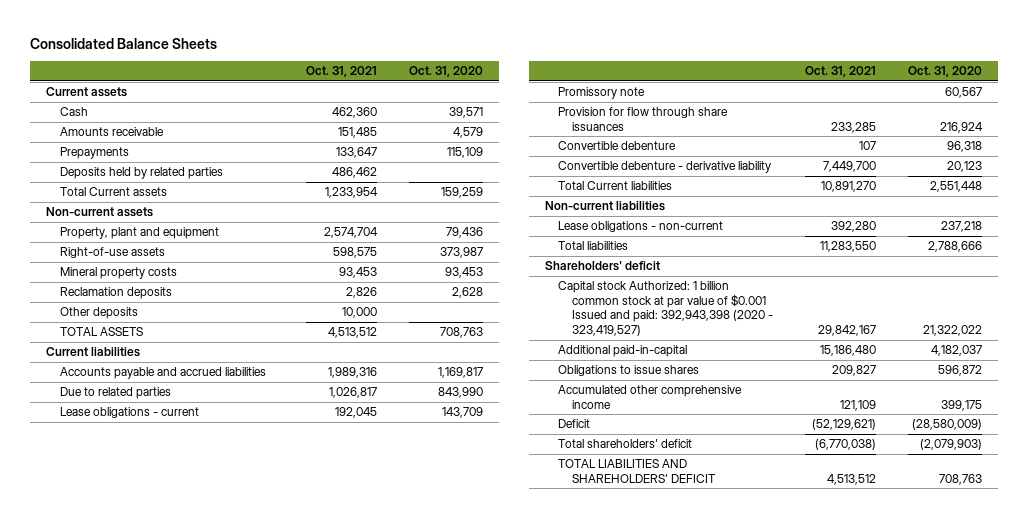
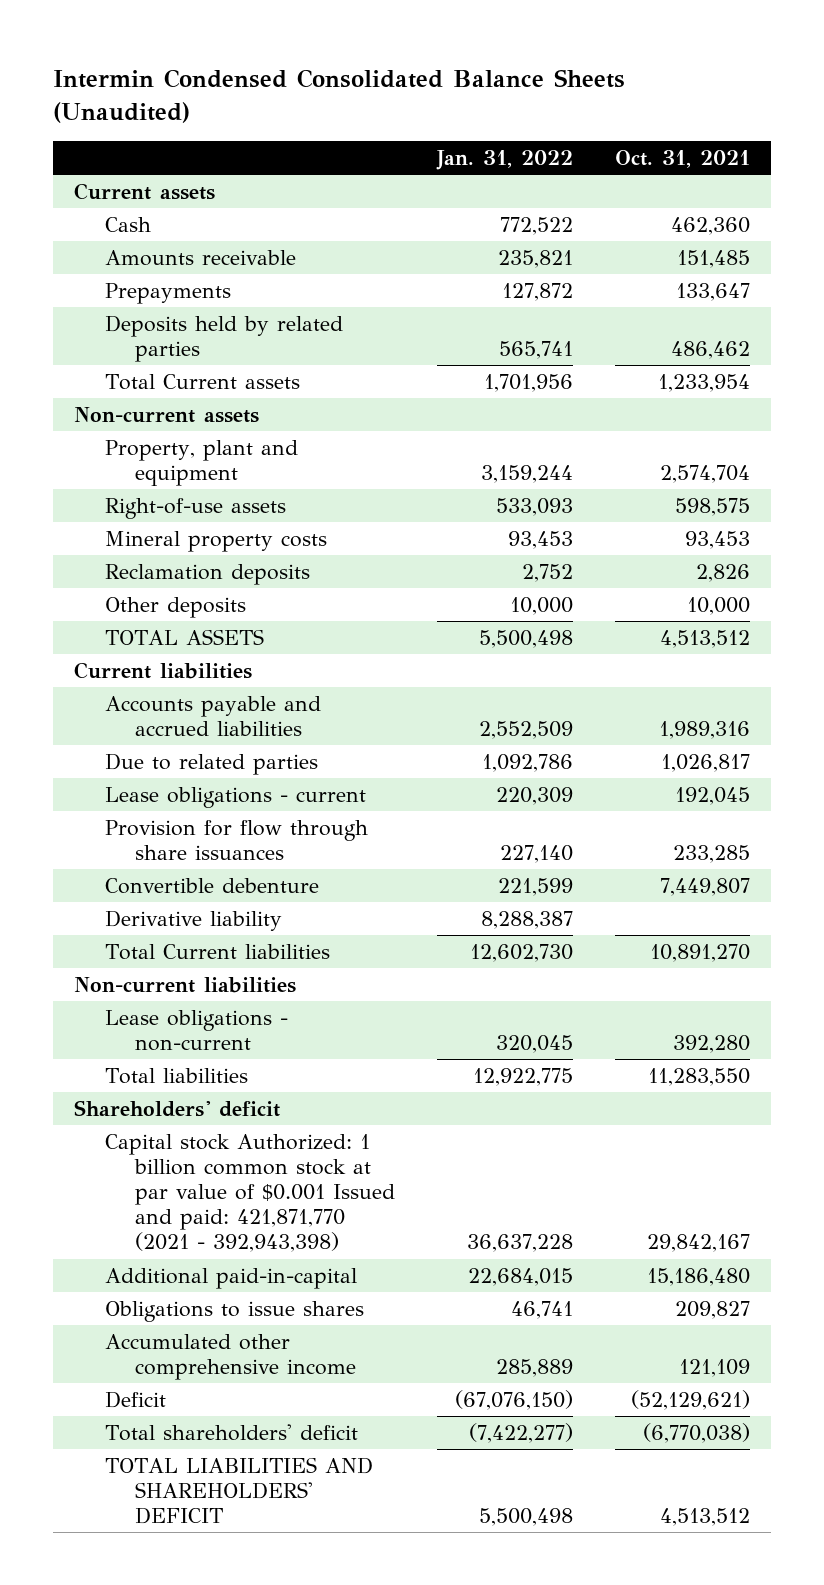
- Consolidated Balance Sheets
+ Intermin Condensed Consolidated Balance Sheets (Unaudited)
- | Oct. 31, 2021 | Oct. 31, 2020
+ | Jan. 31, 2022 | Oct. 31, 2021
- Promissory note | | 60,567
- Convertible debenture | 107 | 96,318
- Convertible debenture - derivative liability | 7,449,700 | 20,123
+ Convertible debenture | 221,599 | 7,449,807
+ Derivative liability | 8,288,387 |
- Capital stock Authorized: 1 billion common stock at par value of $0.001 Issued and paid: 392,943,398 (2020 - 323,419,527) | 29,842,167 | 21,322,022
+ Capital stock Authorized: 1 billion common stock at par value of $0.001 Issued and paid: 421,871,770 (2021 - 392,943,398) | 36,637,228 | 29,842,167

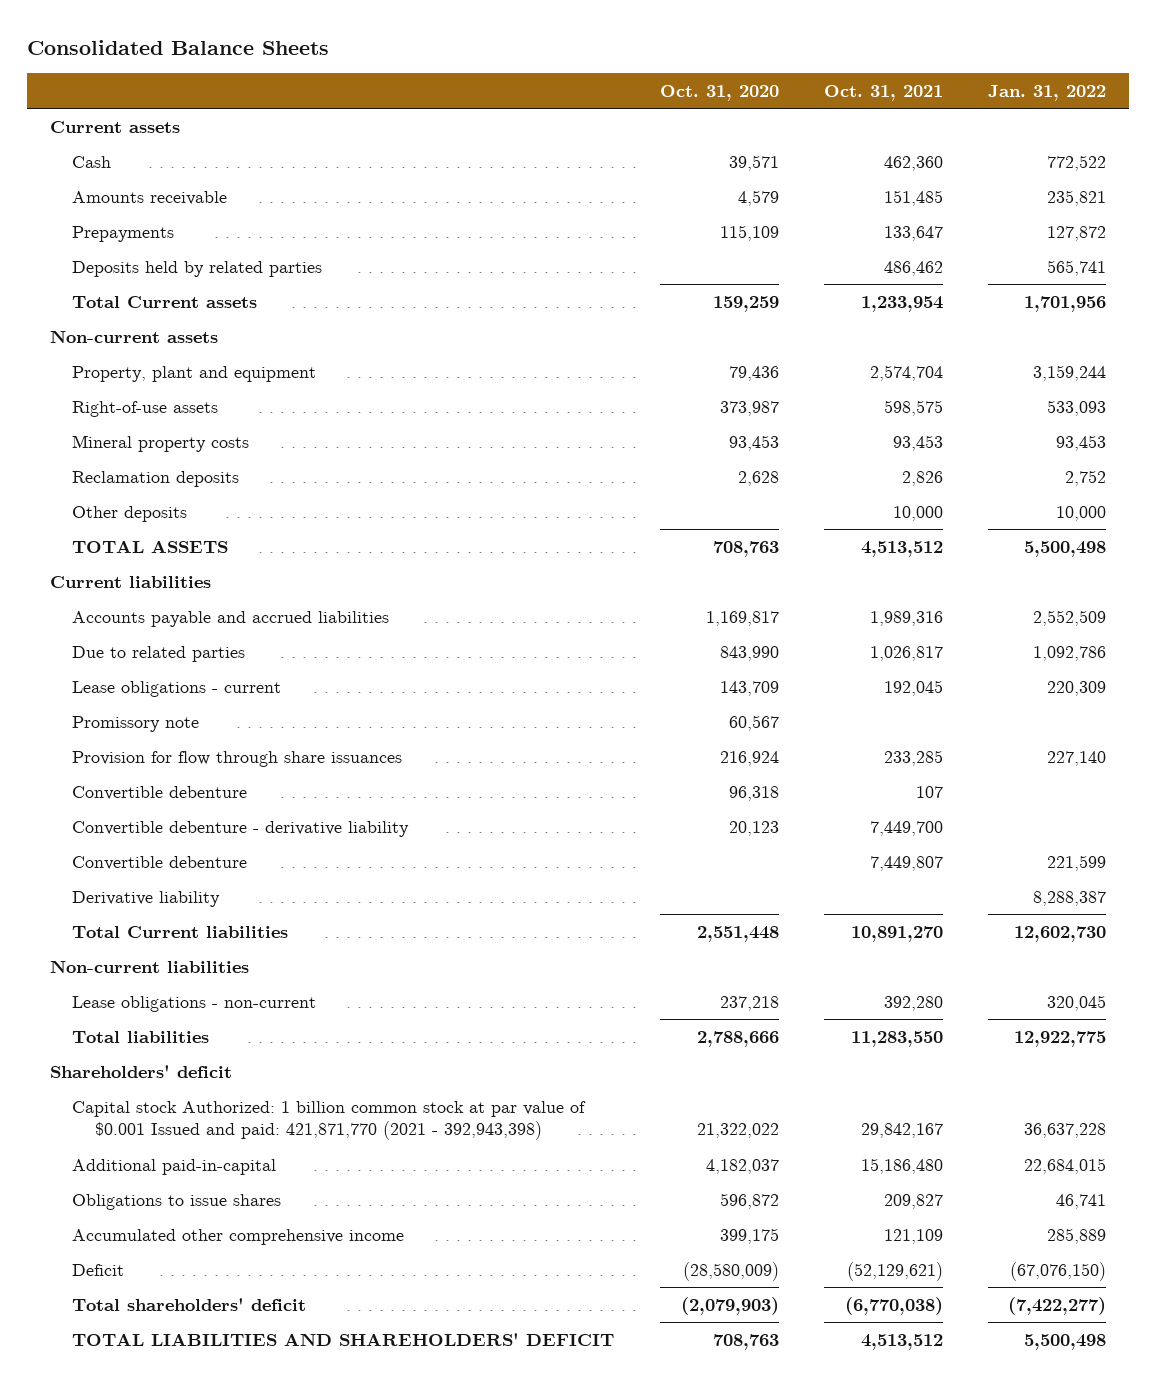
- Intermin Condensed Consolidated Balance Sheets (Unaudited)
+ Consolidated Balance Sheets
- | Jan. 31, 2022 | Oct. 31, 2021
+ | Oct. 31, 2020 | Oct. 31, 2021 | Jan. 31, 2022
+ Promissory note | 60,567 | |
+ Convertible debenture | 96,318 | 107 |
+ Convertible debenture - derivative liability | 20,123 | 7,449,700 |

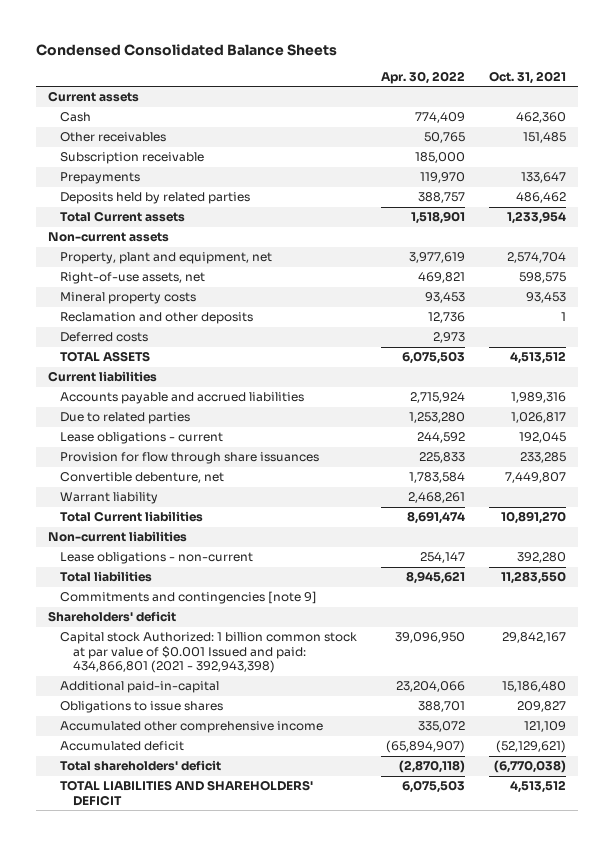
- Consolidated Balance Sheets
+ Condensed Consolidated Balance Sheets
- | Oct. 31, 2020 | Oct. 31, 2021 | Jan. 31, 2022
+ | Apr. 30, 2022 | Oct. 31, 2021
- Amounts receivable | 4,579 | 151,485 | 235,821
+ Other receivables | 50,765 | 151,485
+ Subscription receivable | 185,000 |
- Property, plant and equipment | 79,436 | 2,574,704 | 3,159,244
- Right-of-use assets | 373,987 | 598,575 | 533,093
+ Property, plant and equipment, net | 3,977,619 | 2,574,704
+ Right-of-use assets, net | 469,821 | 598,575
- Reclamation deposits | 2,628 | 2,826 | 2,752
- Other deposits | | 10,000 | 10,000
+ Reclamation and other deposits | 12,736 | 1
+ Deferred costs | 2,973 |
- Promissory note | 60,567 | |
- Convertible debenture | 96,318 | 107 |
- Convertible debenture - derivative liability | 20,123 | 7,449,700 |
- Convertible debenture | | 7,449,807 | 221,599
- Derivative liability | | | 8,288,387
+ Convertible debenture, net | 1,783,584 | 7,449,807
+ Warrant liability | 2,468,261 |
+ Commitments and contingencies [note 9]
- Capital stock Authorized: 1 billion common stock at par value of $0.001 Issued and paid: 421,871,770 (2021 - 392,943,398) | 21,322,022 | 29,842,167 | 36,637,228
+ Capital stock Authorized: 1 billion common stock at par value of $0.001 Issued and paid: 434,866,801 (2021 - 392,943,398) | 39,096,950 | 29,842,167
- Deficit | (28,580,009) | (52,129,621) | (67,076,150)
+ Accumulated deficit | (65,894,907) | (52,129,621)

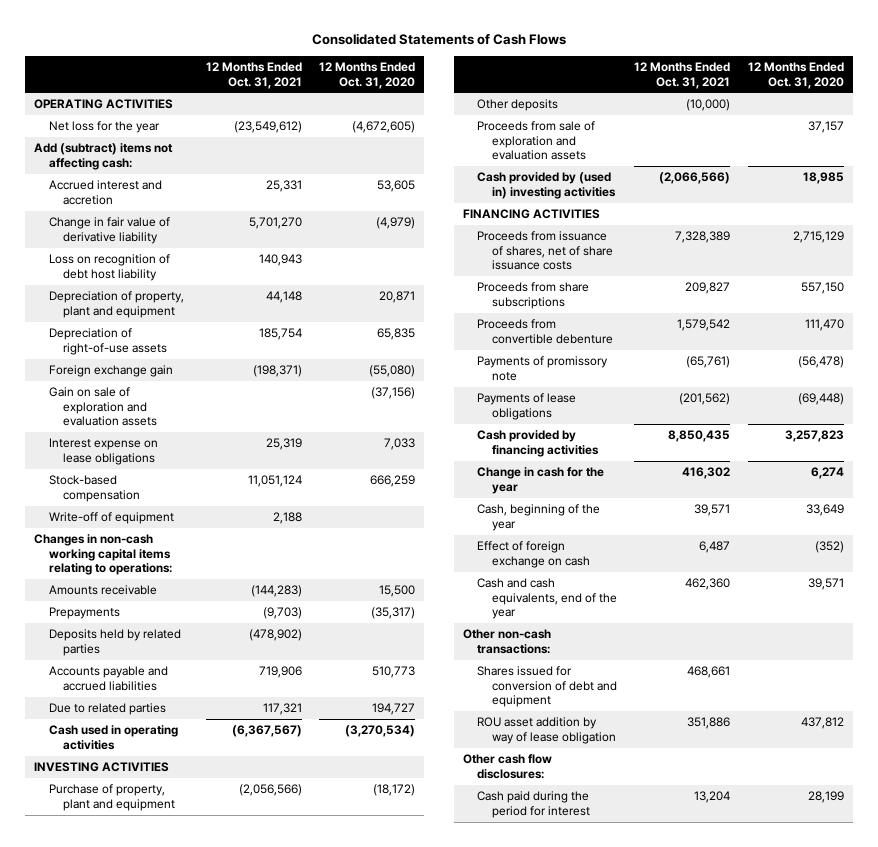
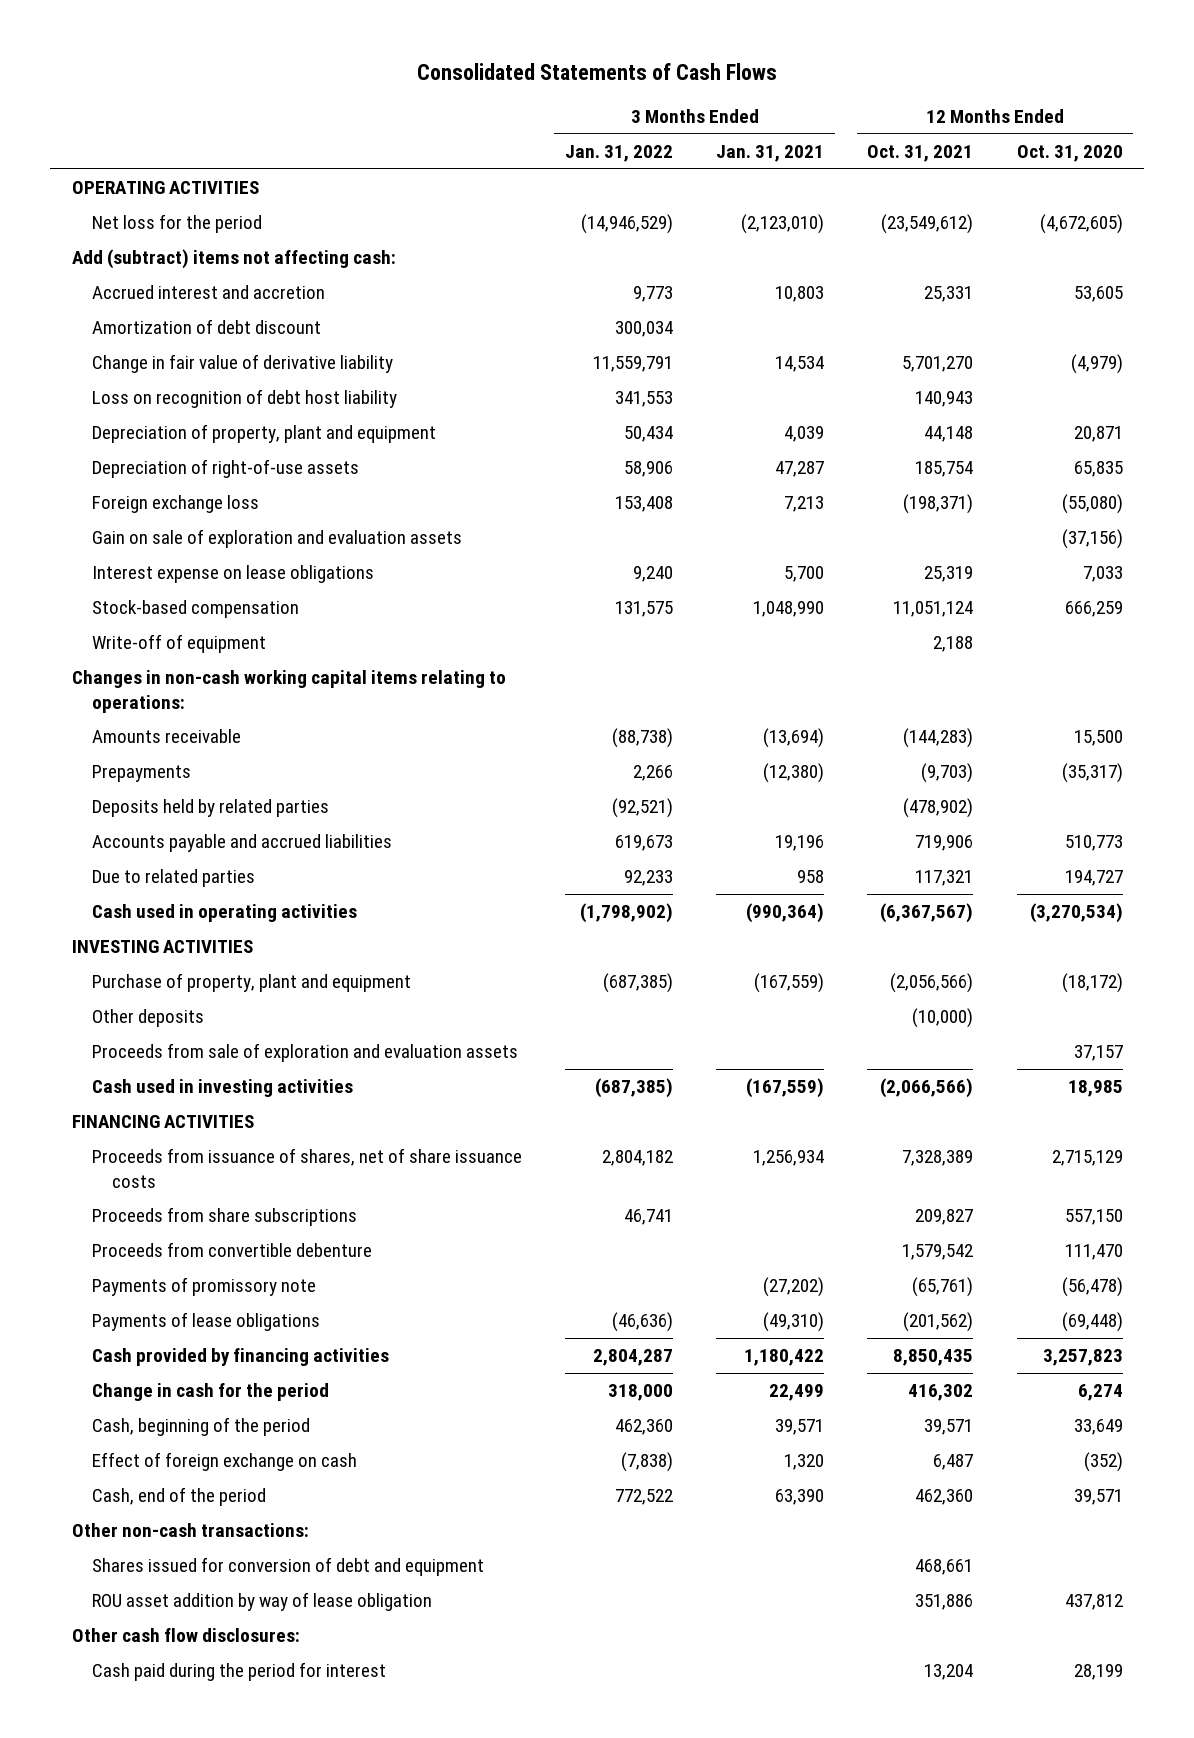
- | 12 Months Ended Oct. 31, 2021 | 12 Months Ended Oct. 31, 2020
+ | 3 Months Ended Jan. 31, 2022 | 3 Months Ended Jan. 31, 2021 | 12 Months Ended Oct. 31, 2021 | 12 Months Ended Oct. 31, 2020
- Net loss for the year | (23,549,612) | (4,672,605)
+ Net loss for the period | (14,946,529) | (2,123,010) | (23,549,612) | (4,672,605)
+ Amortization of debt discount | 300,034 | | |
- Foreign exchange gain | (198,371) | (55,080)
+ Foreign exchange loss | 153,408 | 7,213 | (198,371) | (55,080)
- Cash provided by (used in) investing activities | (2,066,566) | 18,985
+ Cash used in investing activities | (687,385) | (167,559) | (2,066,566) | 18,985
- Change in cash for the year | 416,302 | 6,274
- Cash, beginning of the year | 39,571 | 33,649
+ Change in cash for the period | 318,000 | 22,499 | 416,302 | 6,274
+ Cash, beginning of the period | 462,360 | 39,571 | 39,571 | 33,649
- Cash and cash equivalents, end of the year | 462,360 | 39,571
+ Cash, end of the period | 772,522 | 63,390 | 462,360 | 39,571

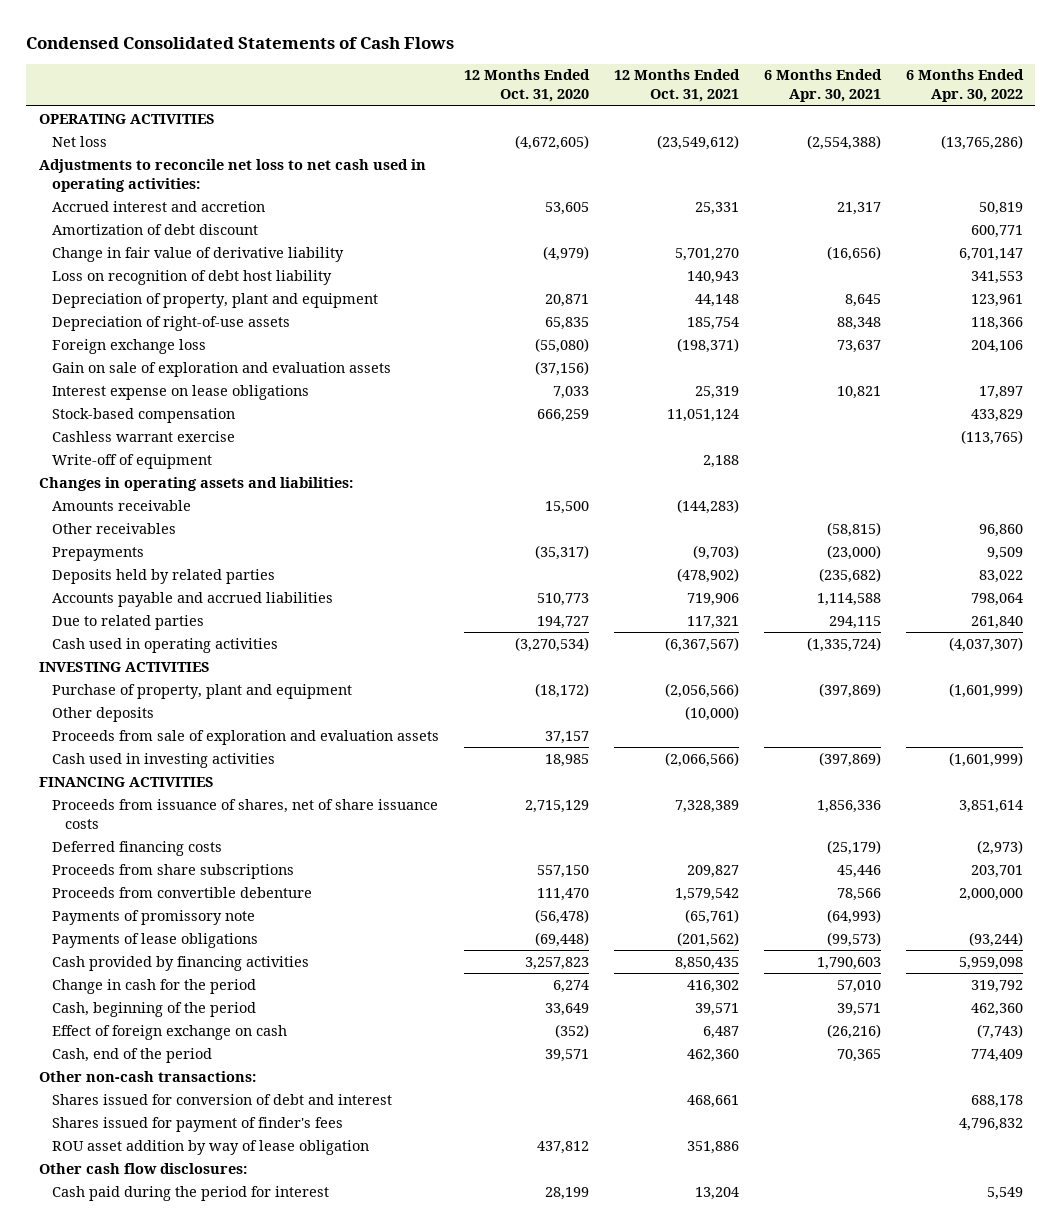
- Consolidated Statements of Cash Flows
+ Condensed Consolidated Statements of Cash Flows
- | 3 Months Ended Jan. 31, 2022 | 3 Months Ended Jan. 31, 2021 | 12 Months Ended Oct. 31, 2021 | 12 Months Ended Oct. 31, 2020
+ | 12 Months Ended Oct. 31, 2020 | 12 Months Ended Oct. 31, 2021 | 6 Months Ended Apr. 30, 2021 | 6 Months Ended Apr. 30, 2022
- Net loss for the period | (14,946,529) | (2,123,010) | (23,549,612) | (4,672,605)
- Add (subtract) items not affecting cash:
+ Net loss | (4,672,605) | (23,549,612) | (2,554,388) | (13,765,286)
+ Adjustments to reconcile net loss to net cash used in operating activities:
+ Cashless warrant exercise | | | | (113,765)
- Changes in non-cash working capital items relating to operations:
+ Changes in operating assets and liabilities:
+ Other receivables | | | (58,815) | 96,860
+ Deferred financing costs | | | (25,179) | (2,973)
- Shares issued for conversion of debt and equipment | | | 468,661 |
+ Shares issued for conversion of debt and interest | | 468,661 | | 688,178
+ Shares issued for payment of finder's fees | | | | 4,796,832

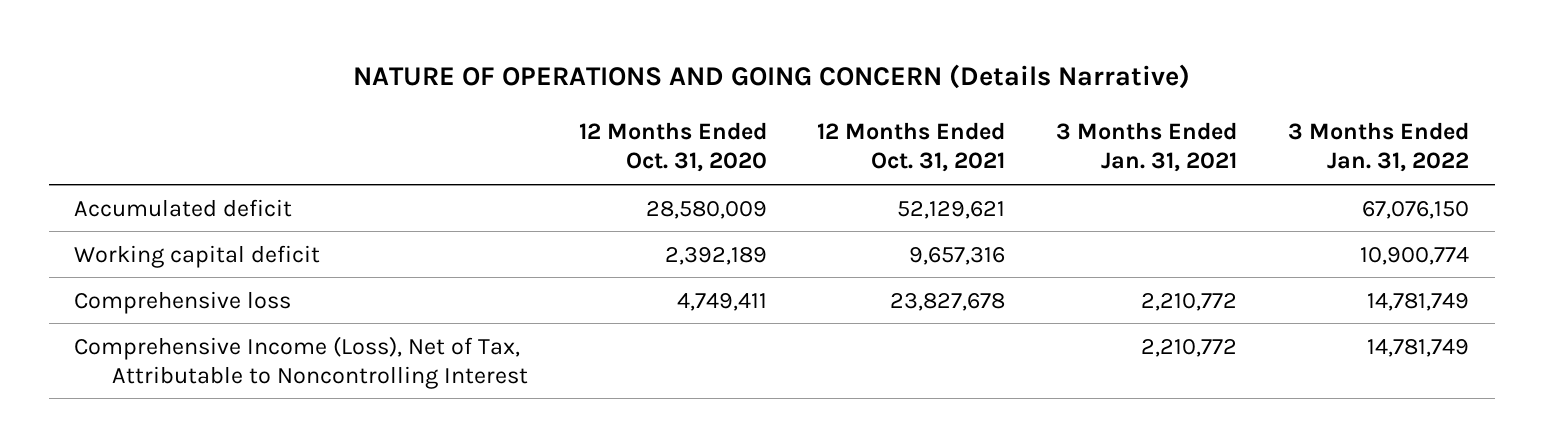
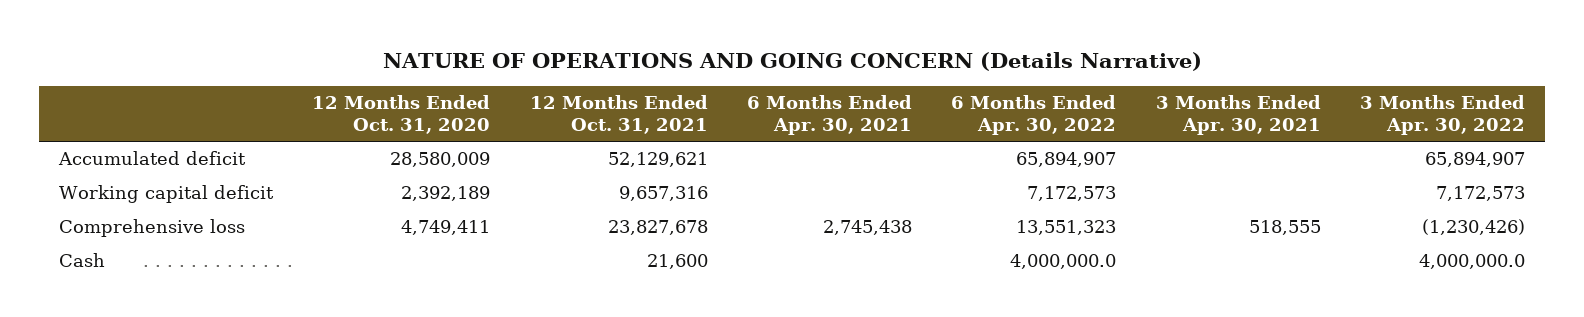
- | 12 Months Ended Oct. 31, 2020 | 12 Months Ended Oct. 31, 2021 | 3 Months Ended Jan. 31, 2021 | 3 Months Ended Jan. 31, 2022
+ | 12 Months Ended Oct. 31, 2020 | 12 Months Ended Oct. 31, 2021 | 6 Months Ended Apr. 30, 2021 | 6 Months Ended Apr. 30, 2022 | 3 Months Ended Apr. 30, 2021 | 3 Months Ended Apr. 30, 2022
- Comprehensive Income (Loss), Net of Tax, Attributable to Noncontrolling Interest | | | 2,210,772 | 14,781,749
+ Cash | | 21,600 | | 4,000,000.0 | | 4,000,000.0

